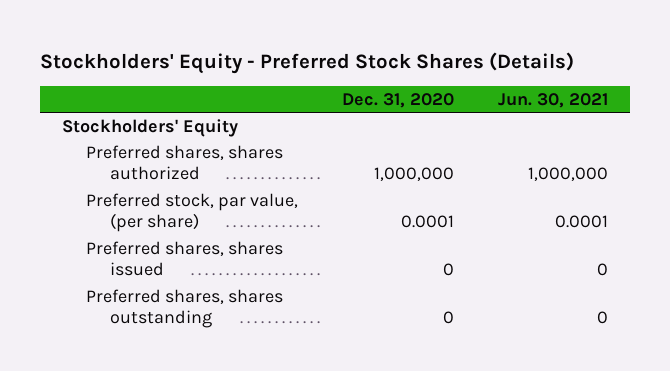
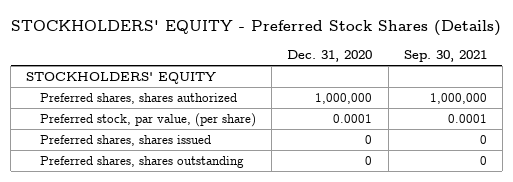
- Stockholders' Equity - Preferred Stock Shares (Details)
+ STOCKHOLDERS' EQUITY - Preferred Stock Shares (Details)
- | Dec. 31, 2020 | Jun. 30, 2021
+ | Dec. 31, 2020 | Sep. 30, 2021
- Stockholders' Equity
+ STOCKHOLDERS' EQUITY

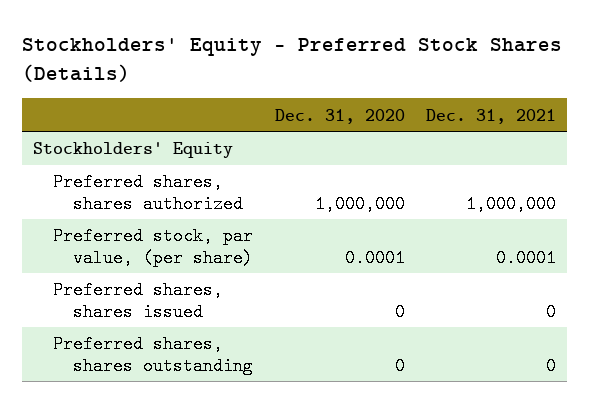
- STOCKHOLDERS' EQUITY - Preferred Stock Shares (Details)
+ Stockholders' Equity - Preferred Stock Shares (Details)
- | Dec. 31, 2020 | Sep. 30, 2021
+ | Dec. 31, 2020 | Dec. 31, 2021
- STOCKHOLDERS' EQUITY
+ Stockholders' Equity

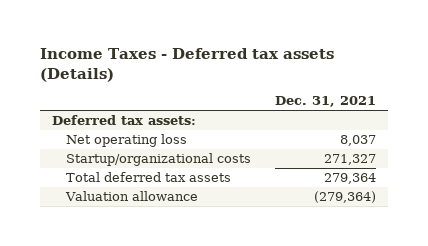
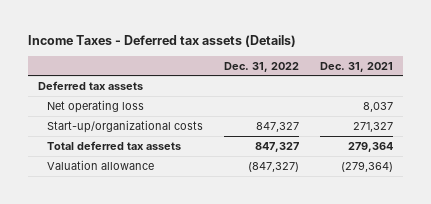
- | Dec. 31, 2021
+ | Dec. 31, 2022 | Dec. 31, 2021
- Deferred tax assets:
+ Deferred tax assets
- Startup/organizational costs | 271,327
+ Start-up/organizational costs | 847,327 | 271,327

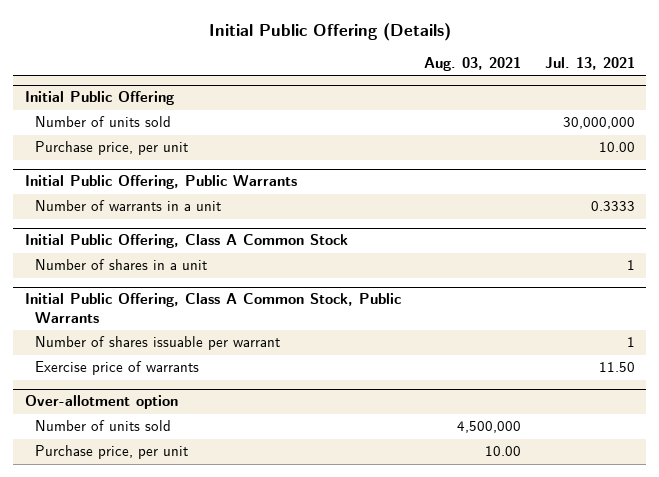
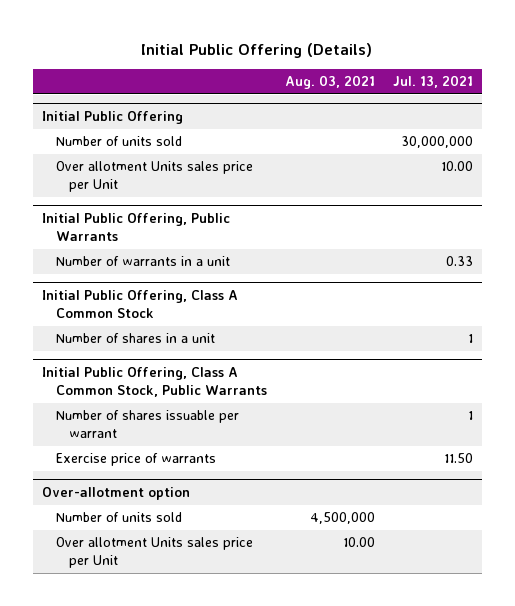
@ Initial Public Offering
- Purchase price, per unit | | 10.00
+ Over allotment Units sales price per Unit | | 10.00
@ Initial Public Offering, Public Warrants
- Number of warrants in a unit | | 0.3333
+ Number of warrants in a unit | | 0.33
@ Over-allotment option
- Purchase price, per unit | 10.00 |
+ Over allotment Units sales price per Unit | 10.00 |

